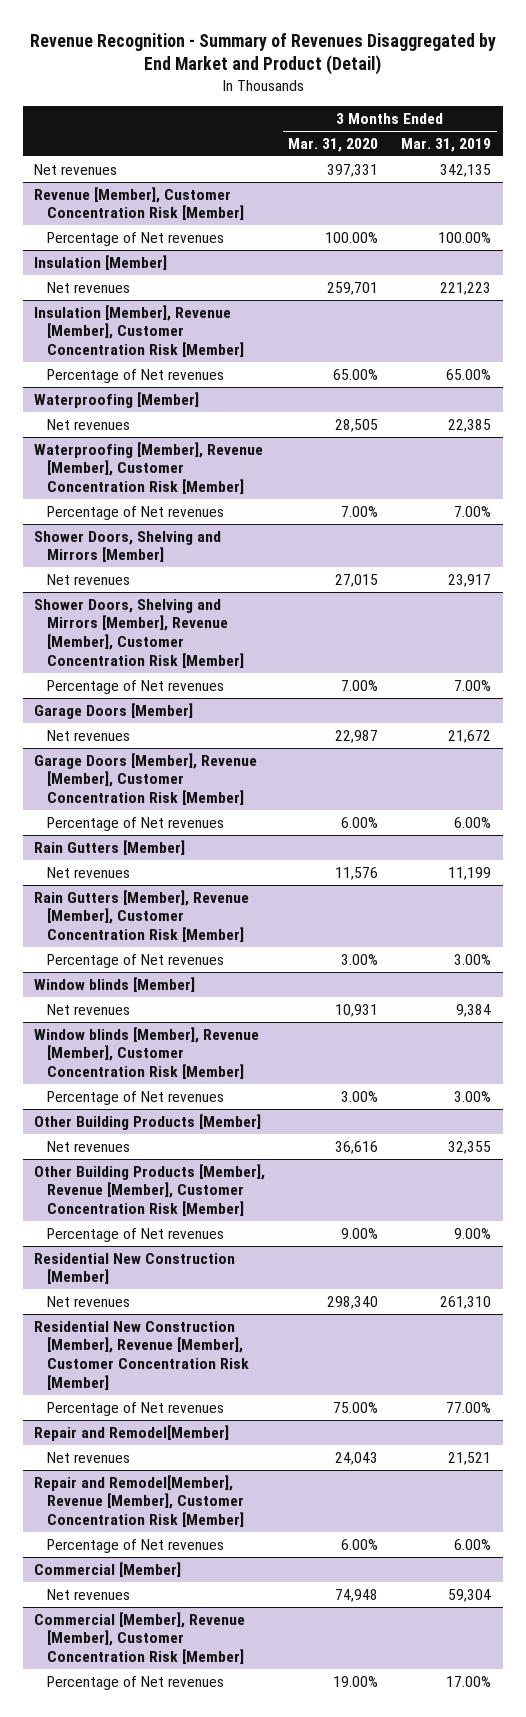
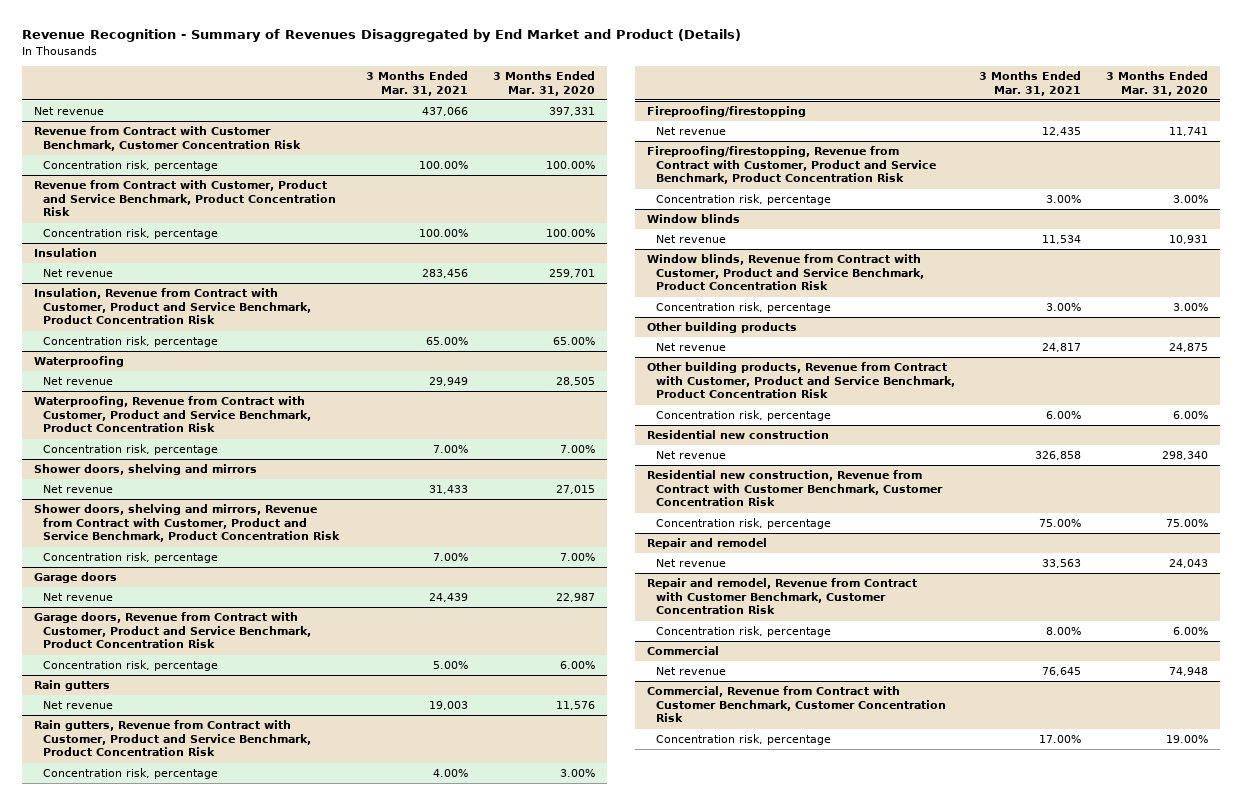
- Revenue Recognition - Summary of Revenues Disaggregated by End Market and Product (Detail)
+ Revenue Recognition - Summary of Revenues Disaggregated by End Market and Product (Details)
- | 3 Months Ended Mar. 31, 2020 | 3 Months Ended Mar. 31, 2019
+ | 3 Months Ended Mar. 31, 2021 | 3 Months Ended Mar. 31, 2020
- Net revenues | 397,331 | 342,135
- Revenue [Member], Customer Concentration Risk [Member]
- Percentage of Net revenues | 100.00% | 100.00%
- Insulation [Member]
- Net revenues | 259,701 | 221,223
- Insulation [Member], Revenue [Member], Customer Concentration Risk [Member]
- Percentage of Net revenues | 65.00% | 65.00%
- Waterproofing [Member]
- Net revenues | 28,505 | 22,385
- Waterproofing [Member], Revenue [Member], Customer Concentration Risk [Member]
- Percentage of Net revenues | 7.00% | 7.00%
- Shower Doors, Shelving and Mirrors [Member]
- Net revenues | 27,015 | 23,917
- Shower Doors, Shelving and Mirrors [Member], Revenue [Member], Customer Concentration Risk [Member]
- Percentage of Net revenues | 7.00% | 7.00%
- Garage Doors [Member]
- Net revenues | 22,987 | 21,672
- Garage Doors [Member], Revenue [Member], Customer Concentration Risk [Member]
- Percentage of Net revenues | 6.00% | 6.00%
- Rain Gutters [Member]
- Net revenues | 11,576 | 11,199
- Rain Gutters [Member], Revenue [Member], Customer Concentration Risk [Member]
- Percentage of Net revenues | 3.00% | 3.00%
- Window blinds [Member]
- Net revenues | 10,931 | 9,384
- Window blinds [Member], Revenue [Member], Customer Concentration Risk [Member]
- Percentage of Net revenues | 3.00% | 3.00%
- Other Building Products [Member]
- Net revenues | 36,616 | 32,355
- Other Building Products [Member], Revenue [Member], Customer Concentration Risk [Member]
- Percentage of Net revenues | 9.00% | 9.00%
- Residential New Construction [Member]
- Net revenues | 298,340 | 261,310
- Residential New Construction [Member], Revenue [Member], Customer Concentration Risk [Member]
- Percentage of Net revenues | 75.00% | 77.00%
- Repair and Remodel[Member]
- Net revenues | 24,043 | 21,521
- Repair and Remodel[Member], Revenue [Member], Customer Concentration Risk [Member]
- Percentage of Net revenues | 6.00% | 6.00%
- Commercial [Member]
- Net revenues | 74,948 | 59,304
- Commercial [Member], Revenue [Member], Customer Concentration Risk [Member]
- Percentage of Net revenues | 19.00% | 17.00%
+ Net revenue | 437,066 | 397,331
+ Revenue from Contract with Customer Benchmark, Customer Concentration Risk
+ Concentration risk, percentage | 100.00% | 100.00%
+ Revenue from Contract with Customer, Product and Service Benchmark, Product Concentration Risk
+ Concentration risk, percentage | 100.00% | 100.00%
+ Insulation
+ Net revenue | 283,456 | 259,701
+ Insulation, Revenue from Contract with Customer, Product and Service Benchmark, Product Concentration Risk
+ Concentration risk, percentage | 65.00% | 65.00%
+ Waterproofing
+ Net revenue | 29,949 | 28,505
+ Waterproofing, Revenue from Contract with Customer, Product and Service Benchmark, Product Concentration Risk
+ Concentration risk, percentage | 7.00% | 7.00%
+ Shower doors, shelving and mirrors
+ Net revenue | 31,433 | 27,015
+ Shower doors, shelving and mirrors, Revenue from Contract with Customer, Product and Service Benchmark, Product Concentration Risk
+ Concentration risk, percentage | 7.00% | 7.00%
+ Garage doors
+ Net revenue | 24,439 | 22,987
+ Garage doors, Revenue from Contract with Customer, Product and Service Benchmark, Product Concentration Risk
+ Concentration risk, percentage | 5.00% | 6.00%
+ Rain gutters
+ Net revenue | 19,003 | 11,576
+ Rain gutters, Revenue from Contract with Customer, Product and Service Benchmark, Product Concentration Risk
+ Concentration risk, percentage | 4.00% | 3.00%
+ Fireproofing/firestopping
+ Net revenue | 12,435 | 11,741
+ Fireproofing/firestopping, Revenue from Contract with Customer, Product and Service Benchmark, Product Concentration Risk
+ Concentration risk, percentage | 3.00% | 3.00%
+ Window blinds
+ Net revenue | 11,534 | 10,931
+ Window blinds, Revenue from Contract with Customer, Product and Service Benchmark, Product Concentration Risk
+ Concentration risk, percentage | 3.00% | 3.00%
+ Other building products
+ Net revenue | 24,817 | 24,875
+ Other building products, Revenue from Contract with Customer, Product and Service Benchmark, Product Concentration Risk
+ Concentration risk, percentage | 6.00% | 6.00%
+ Residential new construction
+ Net revenue | 326,858 | 298,340
+ Residential new construction, Revenue from Contract with Customer Benchmark, Customer Concentration Risk
+ Concentration risk, percentage | 75.00% | 75.00%
+ Repair and remodel
+ Net revenue | 33,563 | 24,043
+ Repair and remodel, Revenue from Contract with Customer Benchmark, Customer Concentration Risk
+ Concentration risk, percentage | 8.00% | 6.00%
+ Commercial
+ Net revenue | 76,645 | 74,948
+ Commercial, Revenue from Contract with Customer Benchmark, Customer Concentration Risk
+ Concentration risk, percentage | 17.00% | 19.00%

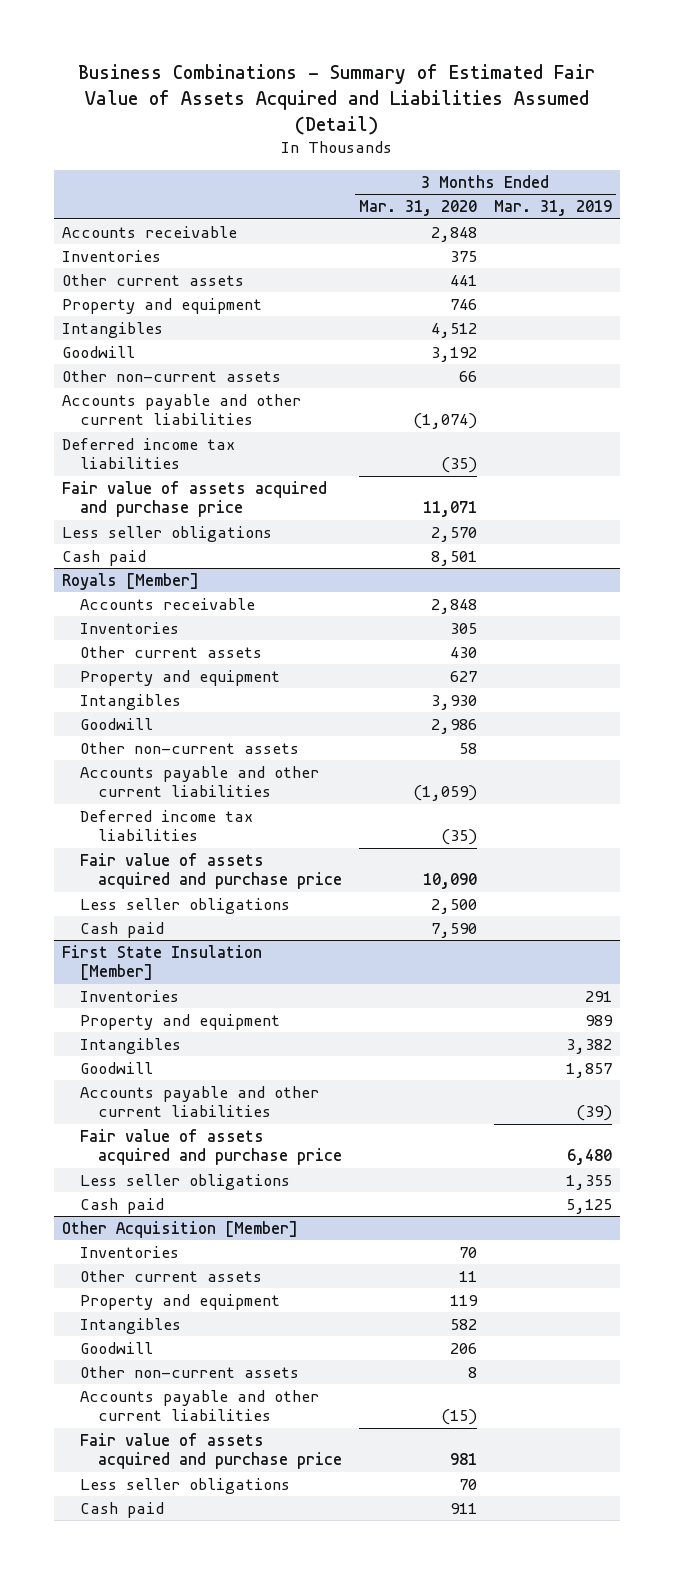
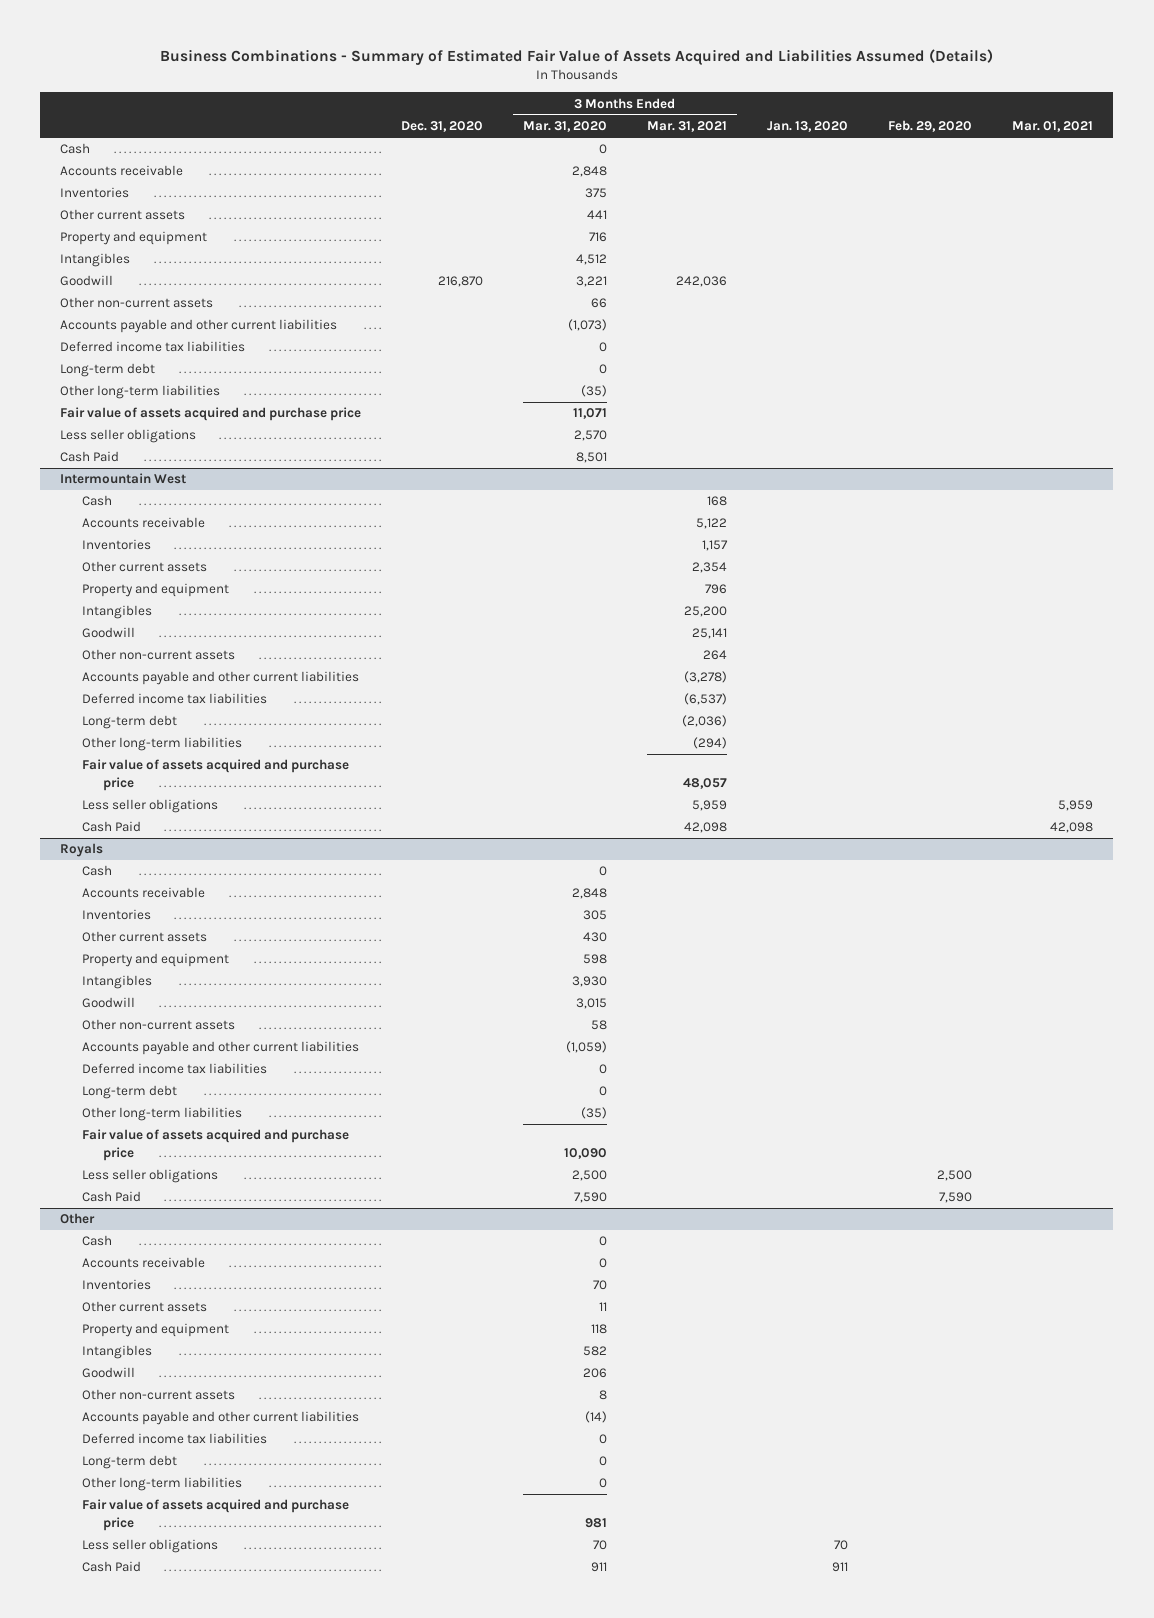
- Business Combinations - Summary of Estimated Fair Value of Assets Acquired and Liabilities Assumed (Detail)
+ Business Combinations - Summary of Estimated Fair Value of Assets Acquired and Liabilities Assumed (Details)
- | 3 Months Ended Mar. 31, 2020 | 3 Months Ended Mar. 31, 2019
+ | Dec. 31, 2020 | 3 Months Ended Mar. 31, 2020 | 3 Months Ended Mar. 31, 2021 | Jan. 13, 2020 | Feb. 29, 2020 | Mar. 01, 2021
+ Cash | | 0 | | | |
- Property and equipment | 746 |
+ Property and equipment | | 716 | | | |
- Goodwill | 3,192 |
+ Goodwill | 216,870 | 3,221 | 242,036 | | |
- Accounts payable and other current liabilities | (1,074) |
- Deferred income tax liabilities | (35) |
+ Accounts payable and other current liabilities | | (1,073) | | | |
+ Deferred income tax liabilities | | 0 | | | |
+ Long-term debt | | 0 | | | |
+ Other long-term liabilities | | (35) | | | |
- Cash paid | 8,501 |
- Royals [Member]
+ Cash Paid | | 8,501 | | | |
+ Intermountain West
+ Cash | | | 168 | | |
+ Accounts receivable | | | 5,122 | | |
+ Inventories | | | 1,157 | | |
+ Other current assets | | | 2,354 | | |
+ Property and equipment | | | 796 | | |
+ Intangibles | | | 25,200 | | |
+ Goodwill | | | 25,141 | | |
+ Other non-current assets | | | 264 | | |
+ Accounts payable and other current liabilities | | | (3,278) | | |
+ Deferred income tax liabilities | | | (6,537) | | |
+ Long-term debt | | | (2,036) | | |
+ Other long-term liabilities | | | (294) | | |
+ Fair value of assets acquired and purchase price | | | 48,057 | | |
+ Less seller obligations | | | 5,959 | | | 5,959
+ Cash Paid | | | 42,098 | | | 42,098
+ Royals
+ Cash | | 0 | | | |
- Property and equipment | 627 |
+ Property and equipment | | 598 | | | |
- Goodwill | 2,986 |
+ Goodwill | | 3,015 | | | |
- Deferred income tax liabilities | (35) |
+ Deferred income tax liabilities | | 0 | | | |
+ Long-term debt | | 0 | | | |
+ Other long-term liabilities | | (35) | | | |
- Cash paid | 7,590 |
- First State Insulation [Member]
- Inventories | | 291
- Property and equipment | | 989
- Intangibles | | 3,382
- Goodwill | | 1,857
- Accounts payable and other current liabilities | | (39)
- Fair value of assets acquired and purchase price | | 6,480
- Less seller obligations | | 1,355
- Cash paid | | 5,125
- Other Acquisition [Member]
+ Cash Paid | | 7,590 | | | 7,590 |
+ Other
+ Cash | | 0 | | | |
+ Accounts receivable | | 0 | | | |
- Property and equipment | 119 |
+ Property and equipment | | 118 | | | |
- Accounts payable and other current liabilities | (15) |
+ Accounts payable and other current liabilities | | (14) | | | |
+ Deferred income tax liabilities | | 0 | | | |
+ Long-term debt | | 0 | | | |
+ Other long-term liabilities | | 0 | | | |
- Cash paid | 911 |
+ Cash Paid | | 911 | | 911 | |

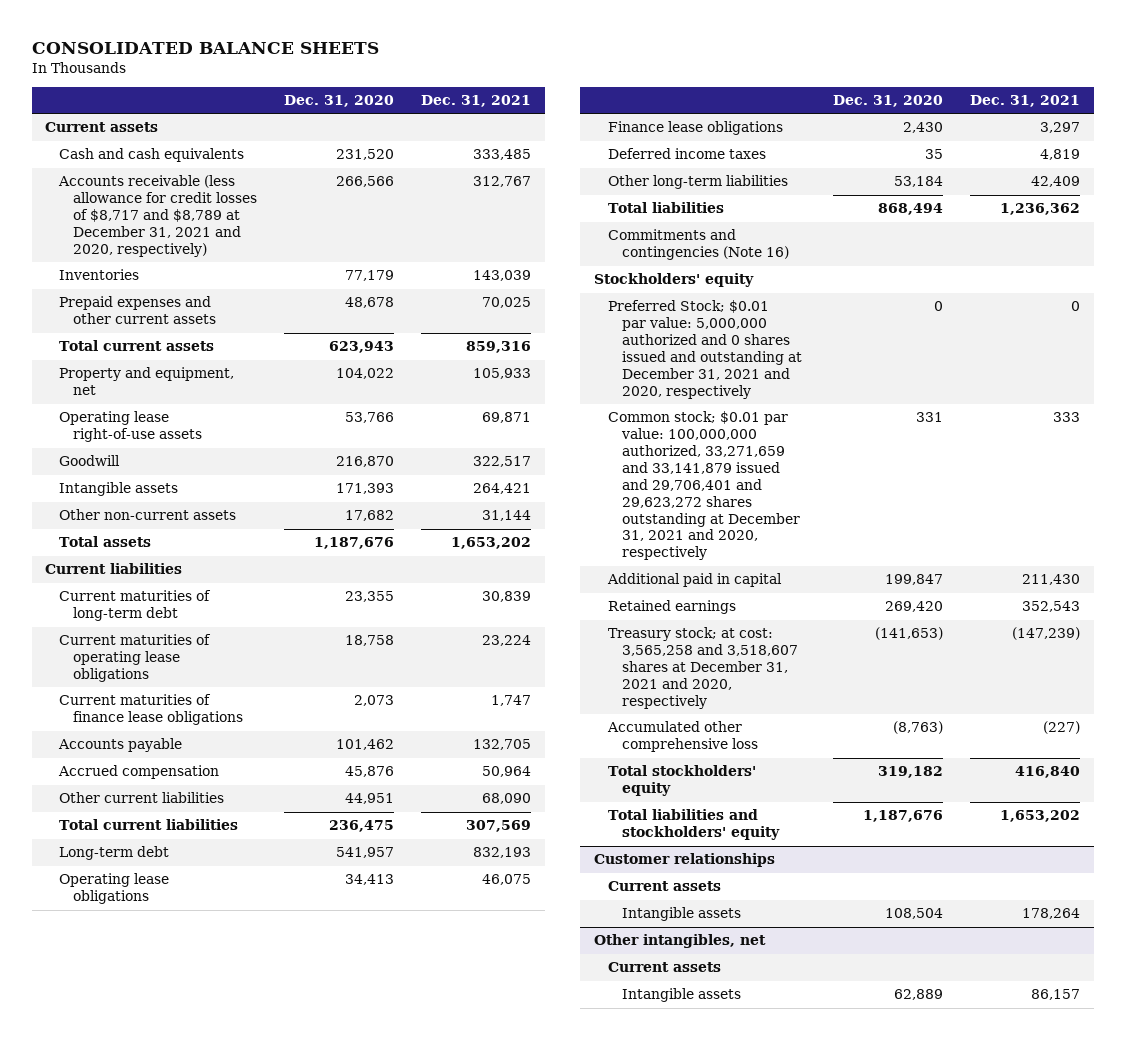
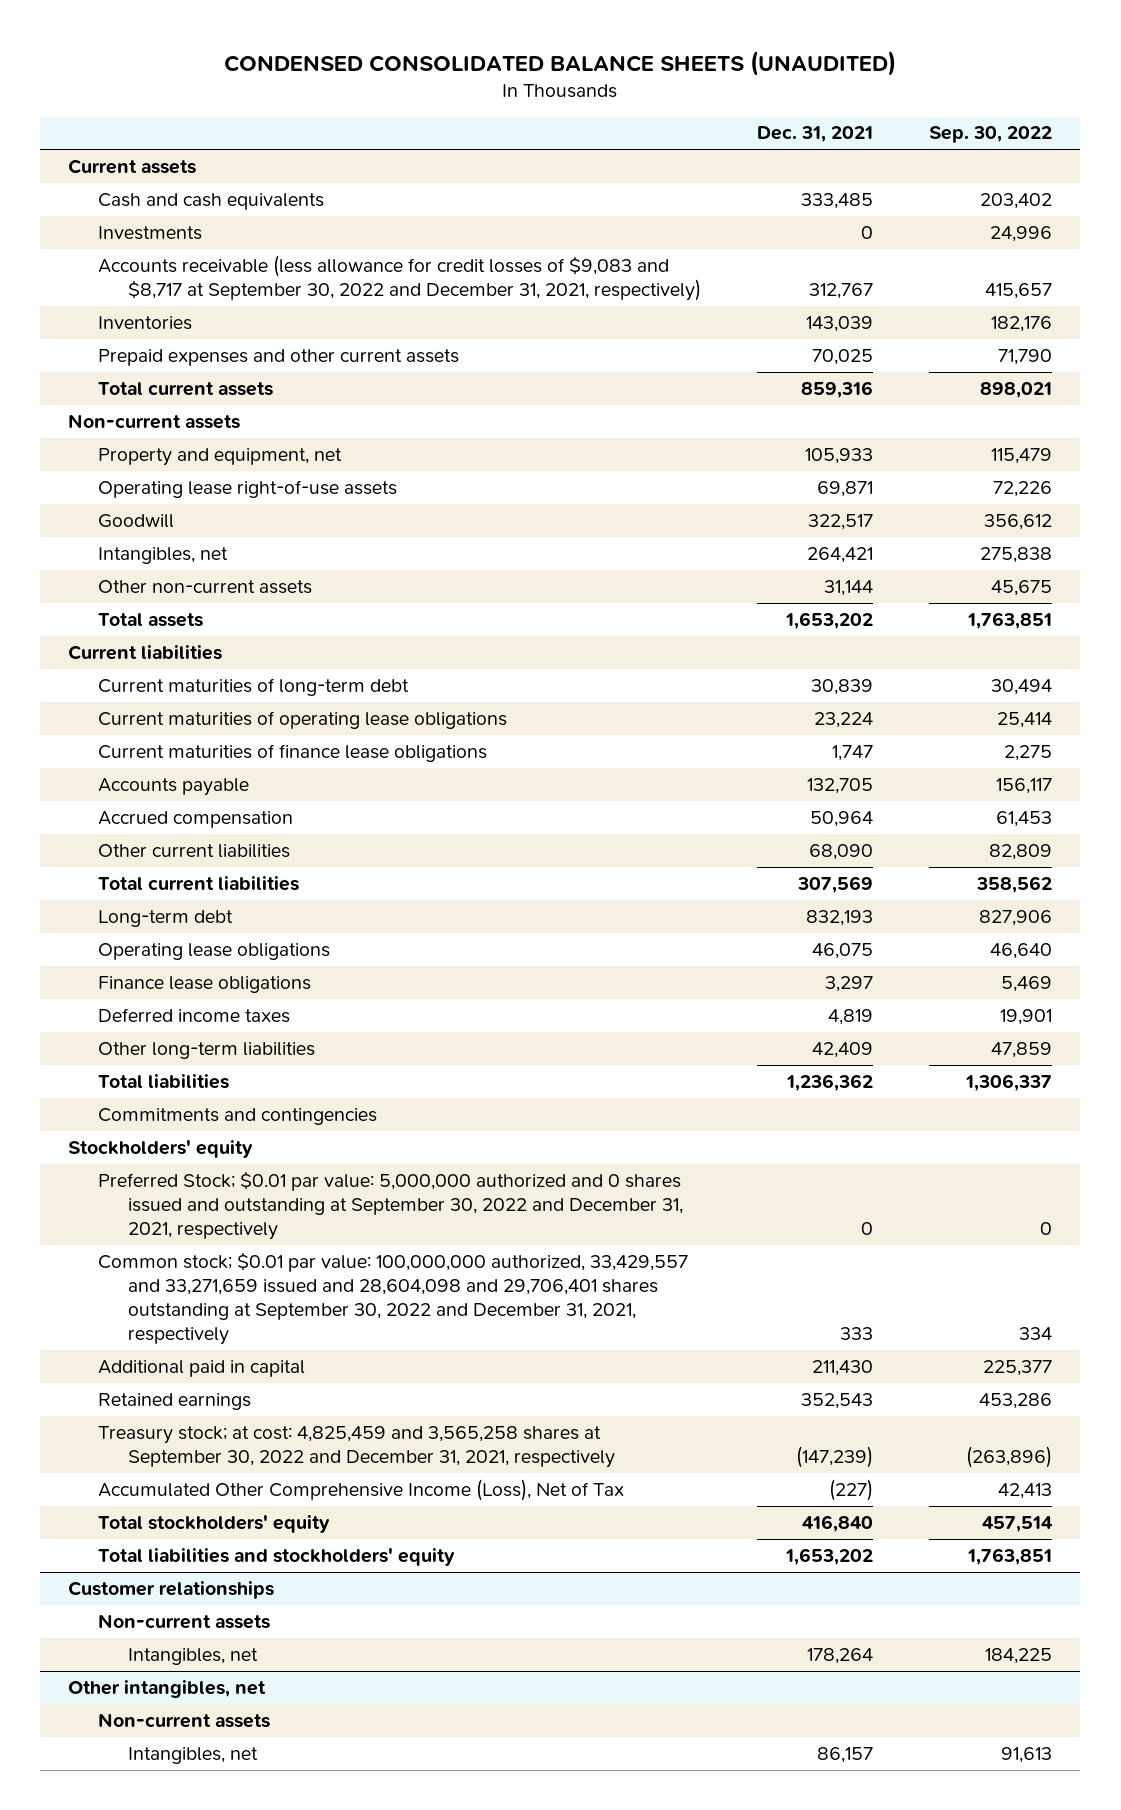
- CONSOLIDATED BALANCE SHEETS
+ CONDENSED CONSOLIDATED BALANCE SHEETS (UNAUDITED)
- | Dec. 31, 2020 | Dec. 31, 2021
+ | Dec. 31, 2021 | Sep. 30, 2022
- Accounts receivable (less allowance for credit losses of $8,717 and $8,789 at December 31, 2021 and 2020, respectively) | 266,566 | 312,767
+ Investments | 0 | 24,996
+ Accounts receivable (less allowance for credit losses of $9,083 and $8,717 at September 30, 2022 and December 31, 2021, respectively) | 312,767 | 415,657
+ Non-current assets
- Intangible assets | 171,393 | 264,421
+ Intangibles, net | 264,421 | 275,838
- Commitments and contingencies (Note 16)
+ Commitments and contingencies
- Preferred Stock; $0.01 par value: 5,000,000 authorized and 0 shares issued and outstanding at December 31, 2021 and 2020, respectively | 0 | 0
- Common stock; $0.01 par value: 100,000,000 authorized, 33,271,659 and 33,141,879 issued and 29,706,401 and 29,623,272 shares outstanding at December 31, 2021 and 2020, respectively | 331 | 333
+ Preferred Stock; $0.01 par value: 5,000,000 authorized and 0 shares issued and outstanding at September 30, 2022 and December 31, 2021, respectively | 0 | 0
+ Common stock; $0.01 par value: 100,000,000 authorized, 33,429,557 and 33,271,659 issued and 28,604,098 and 29,706,401 shares outstanding at September 30, 2022 and December 31, 2021, respectively | 333 | 334
- Treasury stock; at cost: 3,565,258 and 3,518,607 shares at December 31, 2021 and 2020, respectively | (141,653) | (147,239)
- Accumulated other comprehensive loss | (8,763) | (227)
+ Treasury stock; at cost: 4,825,459 and 3,565,258 shares at September 30, 2022 and December 31, 2021, respectively | (147,239) | (263,896)
+ Accumulated Other Comprehensive Income (Loss), Net of Tax | (227) | 42,413
@ Customer relationships
- Current assets
- Intangible assets | 108,504 | 178,264
+ Non-current assets
+ Intangibles, net | 178,264 | 184,225
@ Other intangibles, net
- Current assets
- Intangible assets | 62,889 | 86,157
+ Non-current assets
+ Intangibles, net | 86,157 | 91,613

